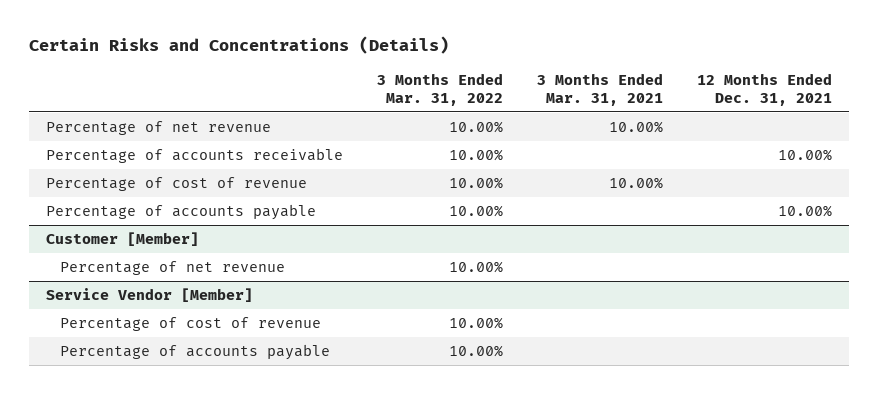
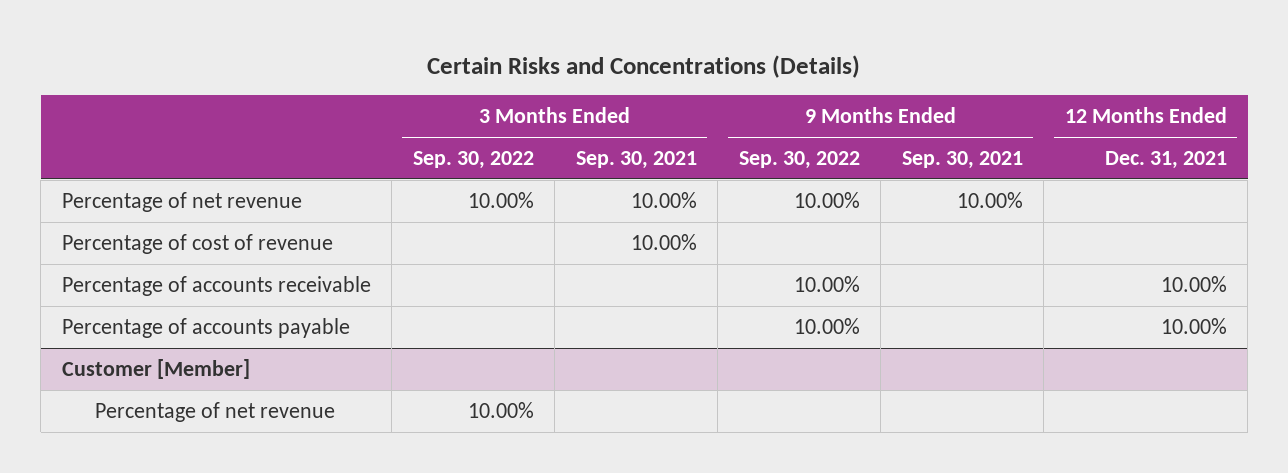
- | 3 Months Ended Mar. 31, 2022 | 3 Months Ended Mar. 31, 2021 | 12 Months Ended Dec. 31, 2021
+ | 3 Months Ended Sep. 30, 2022 | 3 Months Ended Sep. 30, 2021 | 9 Months Ended Sep. 30, 2022 | 9 Months Ended Sep. 30, 2021 | 12 Months Ended Dec. 31, 2021
moved down: Percentage of accounts receivable | | | 10.00% | | 10.00%
- Service Vendor [Member]
- Percentage of cost of revenue | 10.00% | |
- Percentage of accounts payable | 10.00% | |

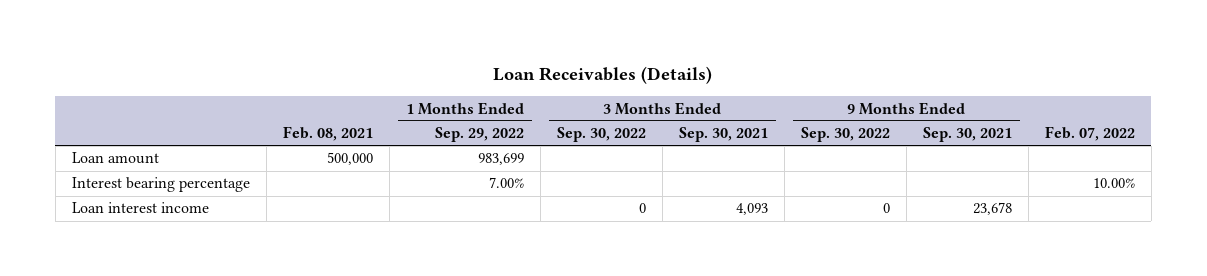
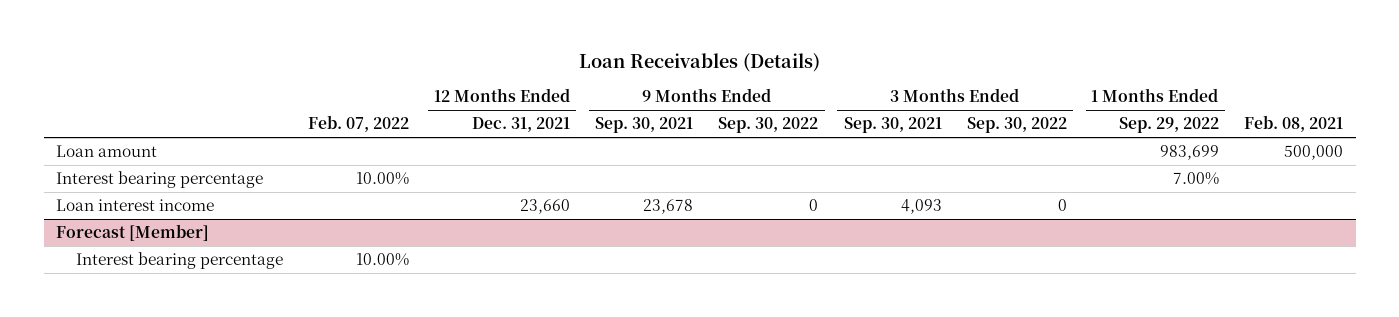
- | Feb. 08, 2021 | 1 Months Ended Sep. 29, 2022 | 3 Months Ended Sep. 30, 2022 | 3 Months Ended Sep. 30, 2021 | 9 Months Ended Sep. 30, 2022 | 9 Months Ended Sep. 30, 2021 | Feb. 07, 2022
+ | Feb. 07, 2022 | 12 Months Ended Dec. 31, 2021 | 9 Months Ended Sep. 30, 2021 | 9 Months Ended Sep. 30, 2022 | 3 Months Ended Sep. 30, 2021 | 3 Months Ended Sep. 30, 2022 | 1 Months Ended Sep. 29, 2022 | Feb. 08, 2021
+ Forecast [Member]
+ Interest bearing percentage | 10.00% | | | | | | |

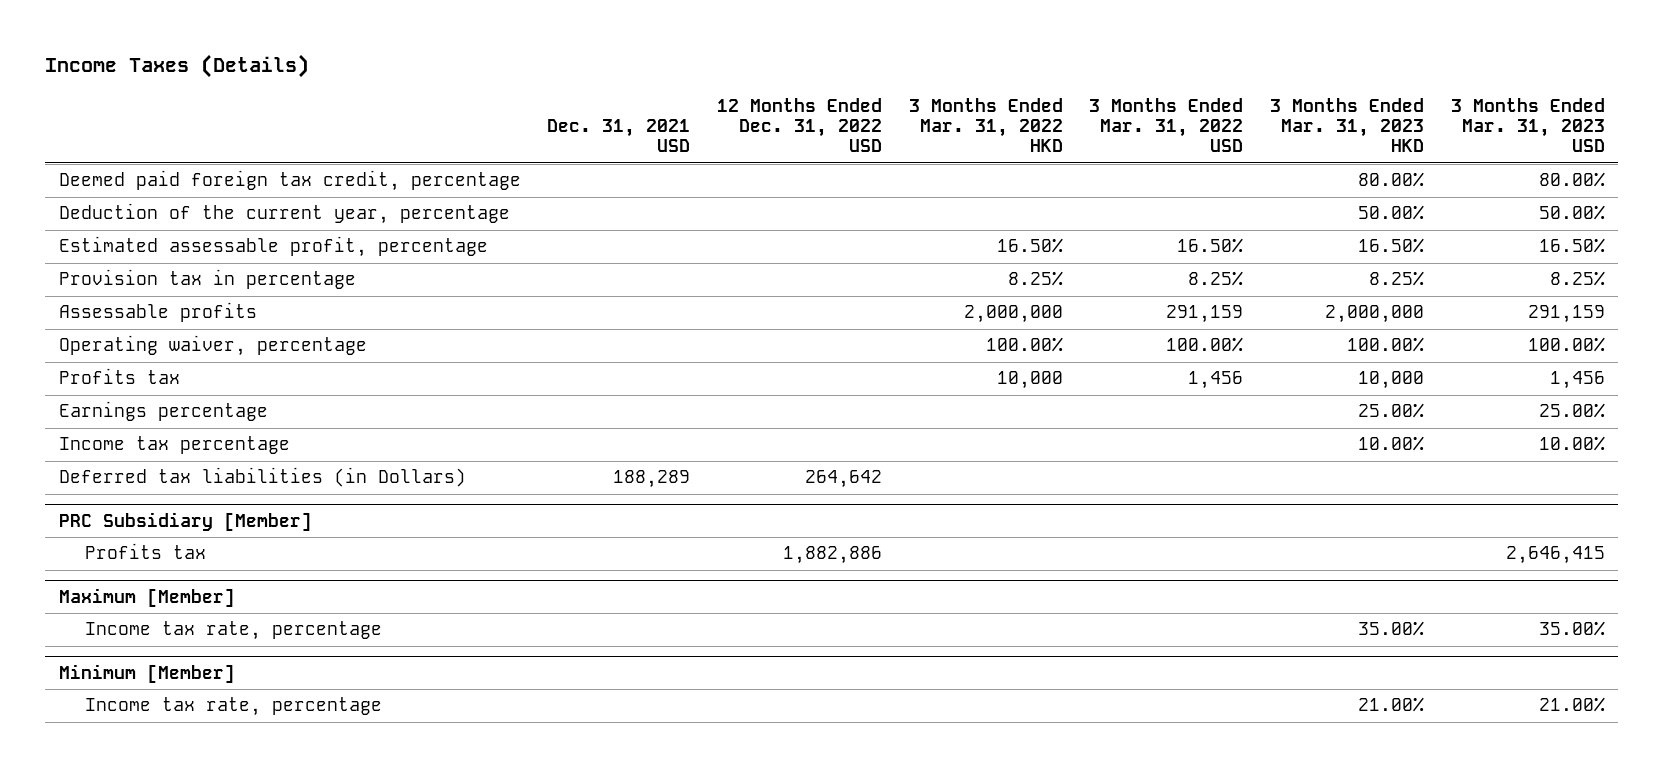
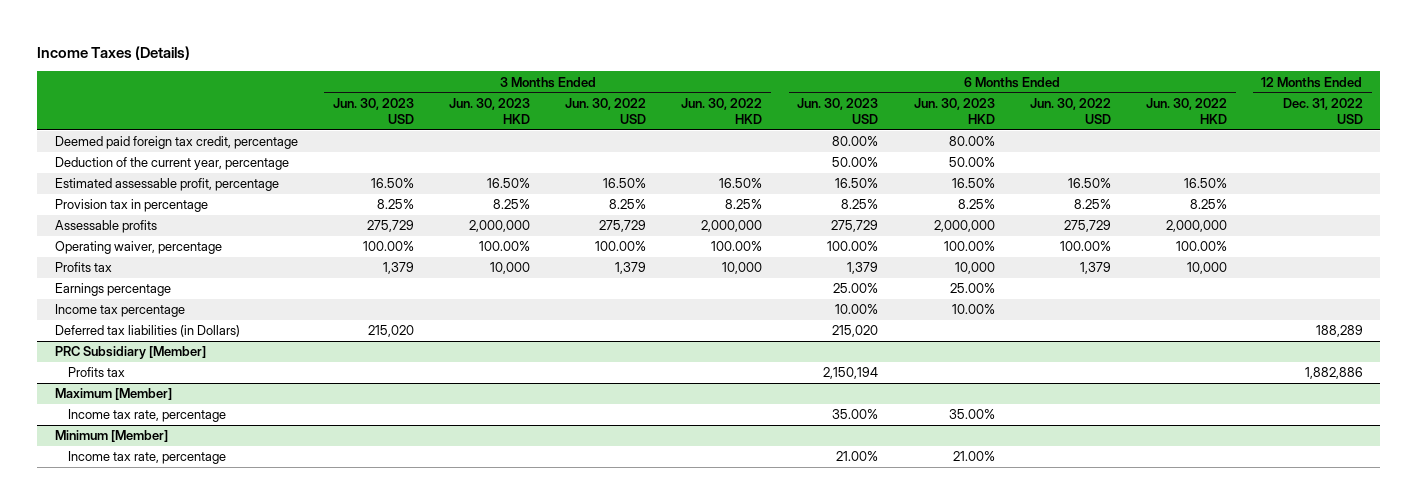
- | Dec. 31, 2021 USD | 12 Months Ended Dec. 31, 2022 USD | 3 Months Ended Mar. 31, 2022 HKD | 3 Months Ended Mar. 31, 2022 USD | 3 Months Ended Mar. 31, 2023 HKD | 3 Months Ended Mar. 31, 2023 USD
+ | 3 Months Ended Jun. 30, 2023 USD | 3 Months Ended Jun. 30, 2023 HKD | 3 Months Ended Jun. 30, 2022 USD | 3 Months Ended Jun. 30, 2022 HKD | 6 Months Ended Jun. 30, 2023 USD | 6 Months Ended Jun. 30, 2023 HKD | 6 Months Ended Jun. 30, 2022 USD | 6 Months Ended Jun. 30, 2022 HKD | 12 Months Ended Dec. 31, 2022 USD
- Deferred tax liabilities (in Dollars) | 188,289 | 264,642 | | | |
+ Deferred tax liabilities (in Dollars) | 215,020 | | | | 215,020 | | | | 188,289

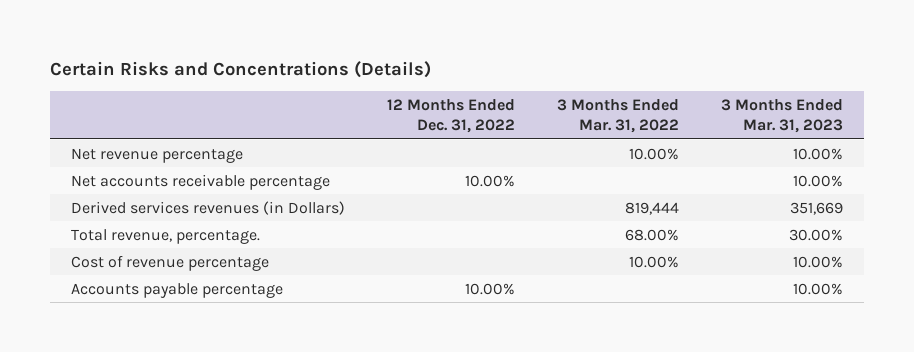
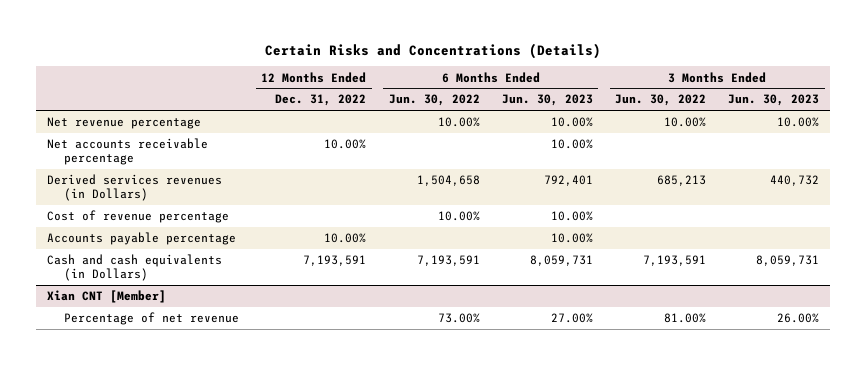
- | 12 Months Ended Dec. 31, 2022 | 3 Months Ended Mar. 31, 2022 | 3 Months Ended Mar. 31, 2023
+ | 12 Months Ended Dec. 31, 2022 | 6 Months Ended Jun. 30, 2022 | 6 Months Ended Jun. 30, 2023 | 3 Months Ended Jun. 30, 2022 | 3 Months Ended Jun. 30, 2023
- Total revenue, percentage. | | 68.00% | 30.00%
+ Cash and cash equivalents (in Dollars) | 7,193,591 | 7,193,591 | 8,059,731 | 7,193,591 | 8,059,731
+ Xian CNT [Member]
+ Percentage of net revenue | | 73.00% | 27.00% | 81.00% | 26.00%

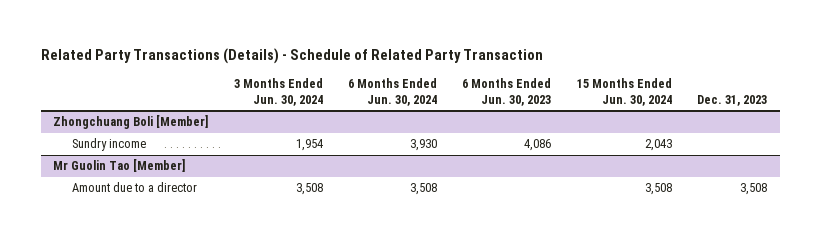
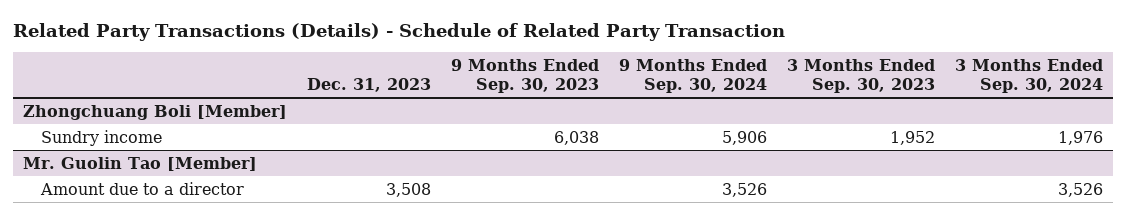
- | 3 Months Ended Jun. 30, 2024 | 6 Months Ended Jun. 30, 2024 | 6 Months Ended Jun. 30, 2023 | 15 Months Ended Jun. 30, 2024 | Dec. 31, 2023
+ | Dec. 31, 2023 | 9 Months Ended Sep. 30, 2023 | 9 Months Ended Sep. 30, 2024 | 3 Months Ended Sep. 30, 2023 | 3 Months Ended Sep. 30, 2024
- Mr Guolin Tao [Member]
+ Mr. Guolin Tao [Member]

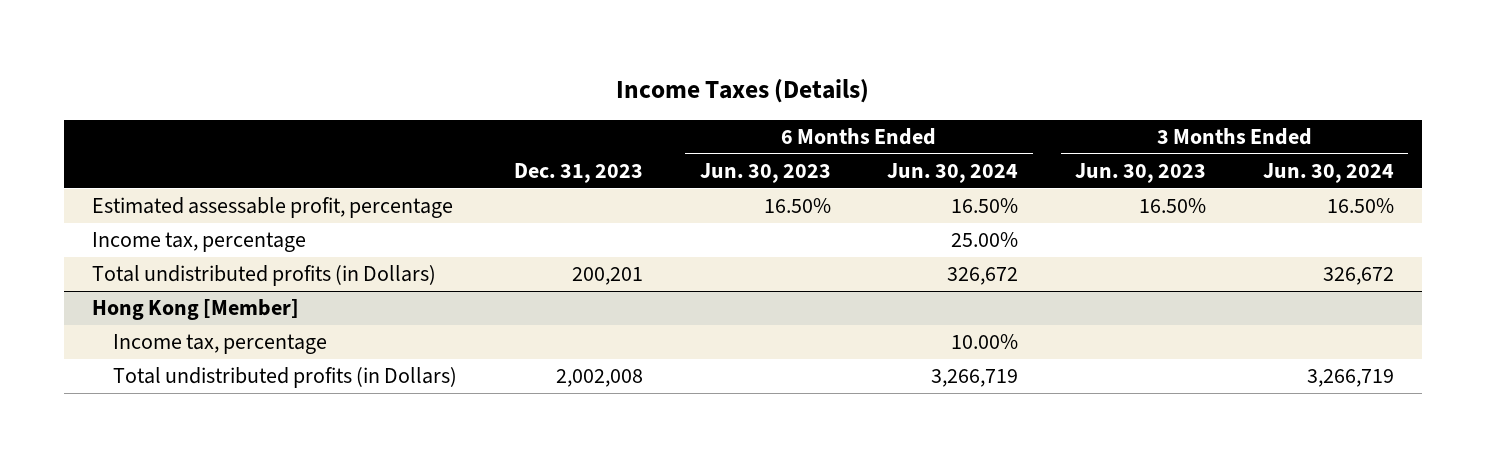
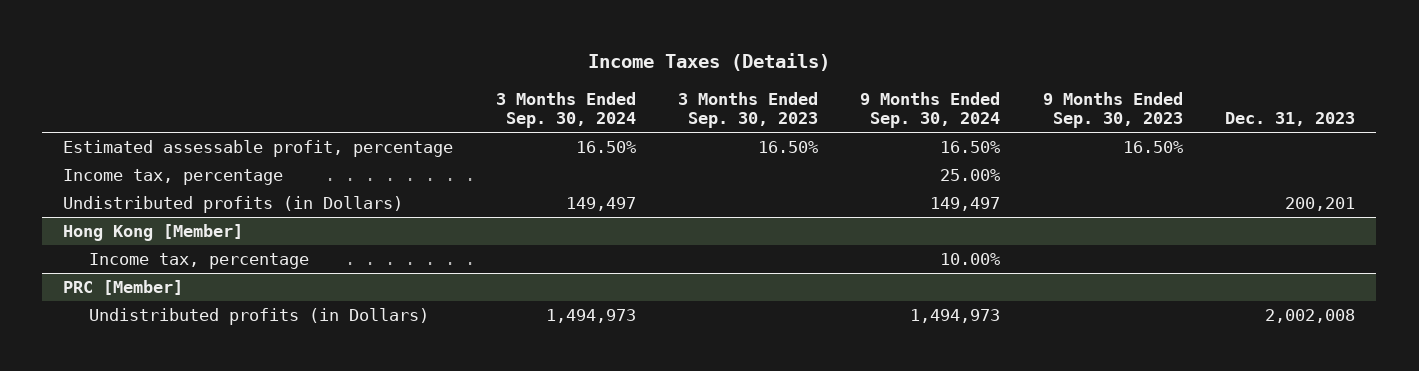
- | Dec. 31, 2023 | 6 Months Ended Jun. 30, 2023 | 6 Months Ended Jun. 30, 2024 | 3 Months Ended Jun. 30, 2023 | 3 Months Ended Jun. 30, 2024
+ | 3 Months Ended Sep. 30, 2024 | 3 Months Ended Sep. 30, 2023 | 9 Months Ended Sep. 30, 2024 | 9 Months Ended Sep. 30, 2023 | Dec. 31, 2023
- Total undistributed profits (in Dollars) | 200,201 | | 326,672 | | 326,672
+ Undistributed profits (in Dollars) | 149,497 | | 149,497 | | 200,201
@ Hong Kong [Member]
- Total undistributed profits (in Dollars) | 2,002,008 | | 3,266,719 | | 3,266,719
+ PRC [Member]
+ Undistributed profits (in Dollars) | 1,494,973 | | 1,494,973 | | 2,002,008

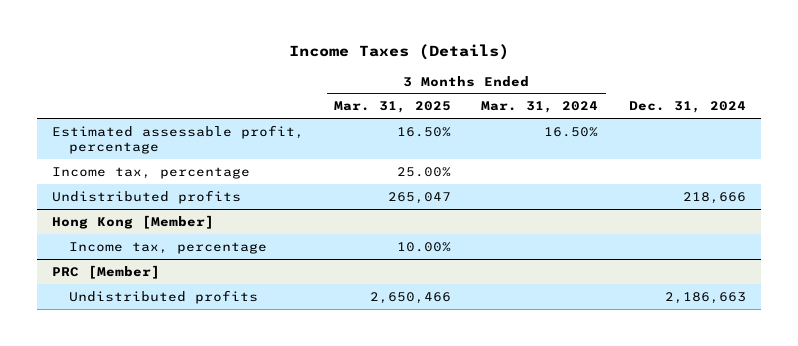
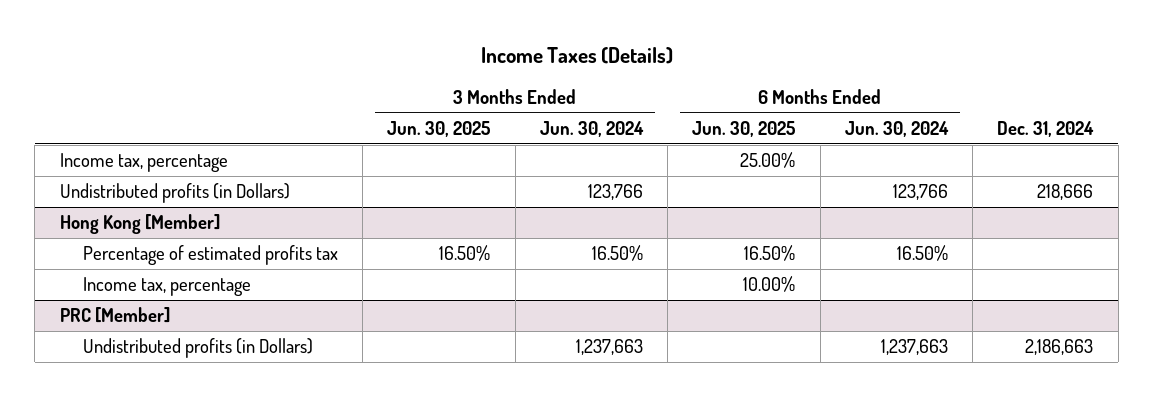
- | 3 Months Ended Mar. 31, 2025 | 3 Months Ended Mar. 31, 2024 | Dec. 31, 2024
+ | 3 Months Ended Jun. 30, 2025 | 3 Months Ended Jun. 30, 2024 | 6 Months Ended Jun. 30, 2025 | 6 Months Ended Jun. 30, 2024 | Dec. 31, 2024
- Estimated assessable profit, percentage | 16.50% | 16.50% |
- Undistributed profits | 265,047 | | 218,666
+ Undistributed profits (in Dollars) | | 123,766 | | 123,766 | 218,666
@ Hong Kong [Member]
+ Percentage of estimated profits tax | 16.50% | 16.50% | 16.50% | 16.50% |
@ PRC [Member]
- Undistributed profits | 2,650,466 | | 2,186,663
+ Undistributed profits (in Dollars) | | 1,237,663 | | 1,237,663 | 2,186,663

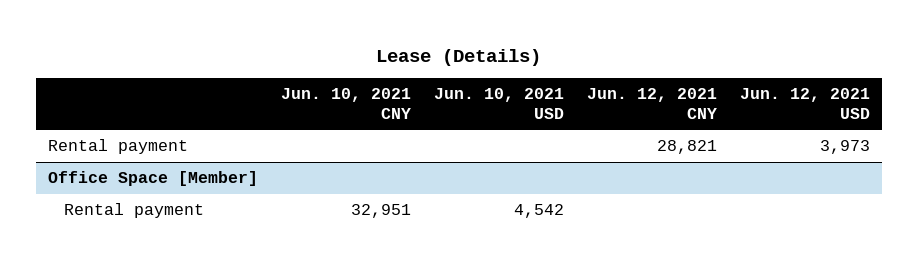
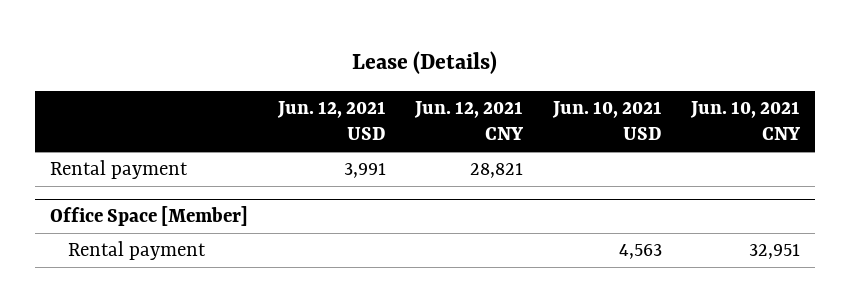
- | Jun. 10, 2021 CNY | Jun. 10, 2021 USD | Jun. 12, 2021 CNY | Jun. 12, 2021 USD
+ | Jun. 12, 2021 USD | Jun. 12, 2021 CNY | Jun. 10, 2021 USD | Jun. 10, 2021 CNY
- Rental payment | | | 28,821 | 3,973
+ Rental payment | 3,991 | 28,821 | |
@ Office Space [Member]
- Rental payment | 32,951 | 4,542 | |
+ Rental payment | | | 4,563 | 32,951

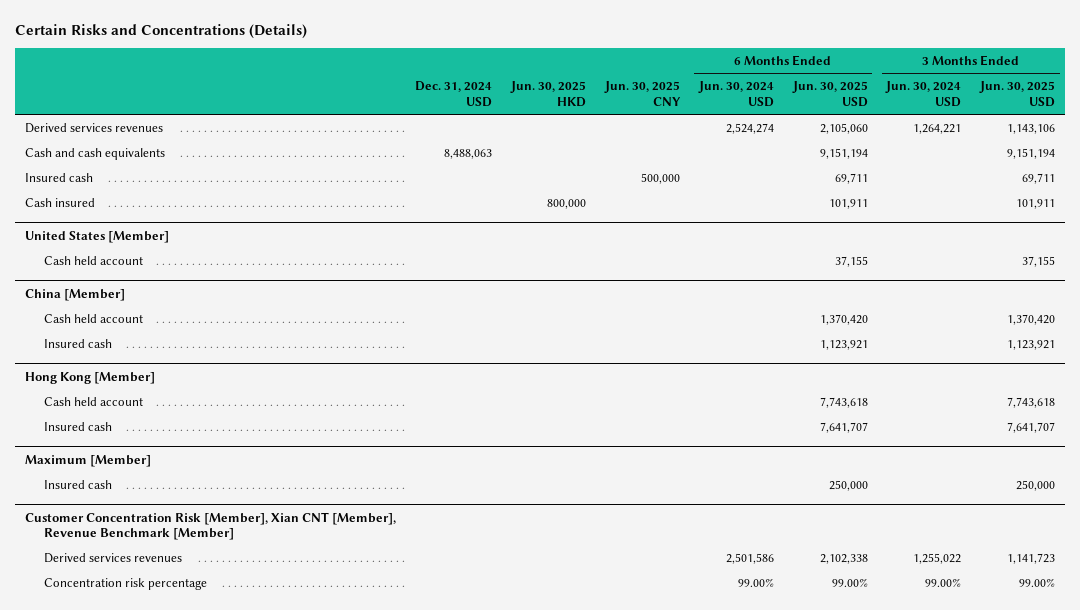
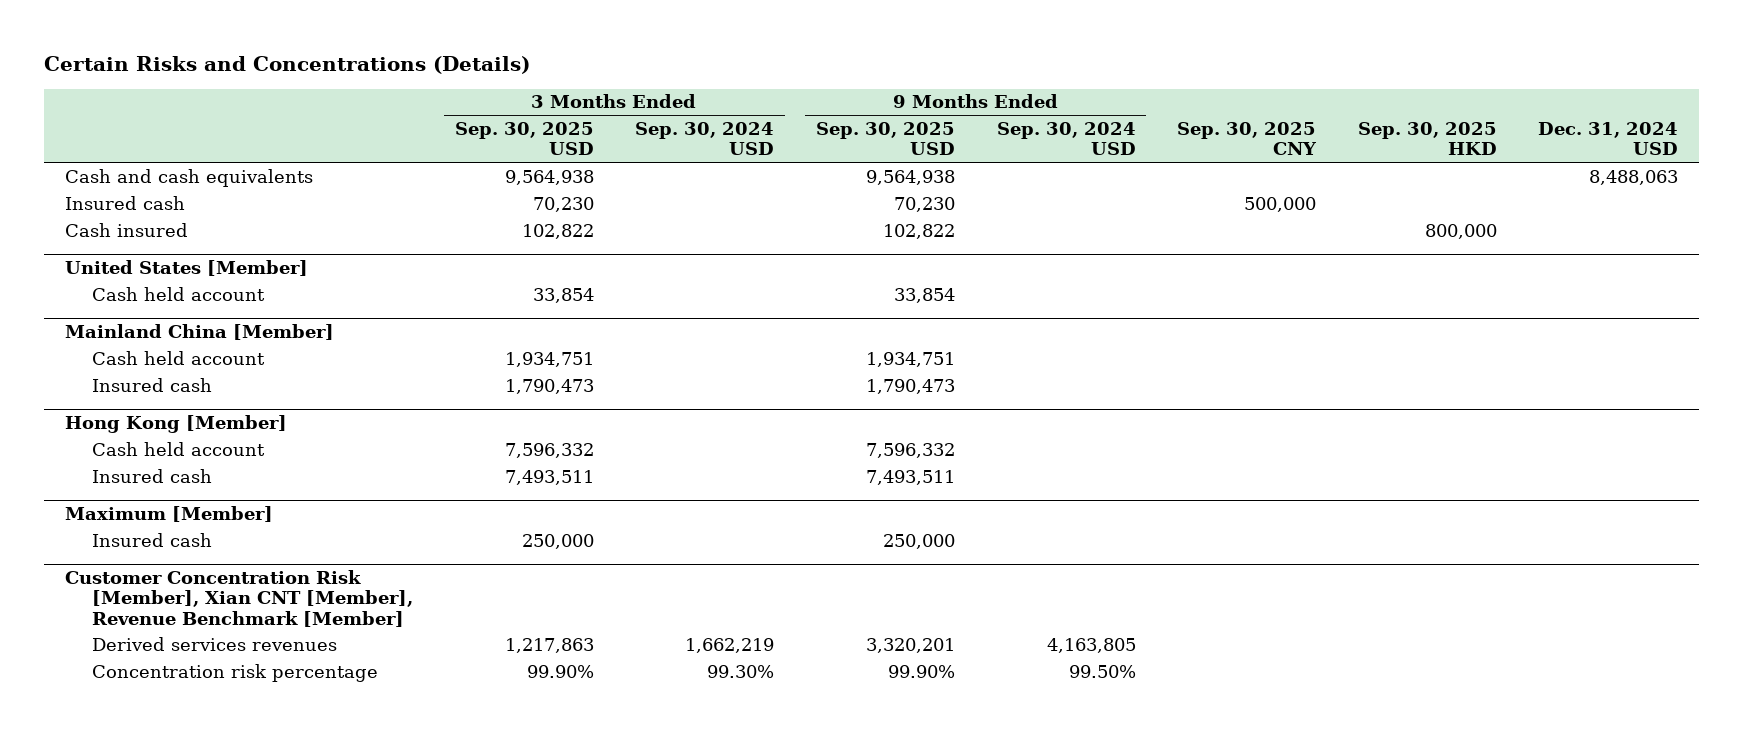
- | Dec. 31, 2024 USD | Jun. 30, 2025 HKD | Jun. 30, 2025 CNY | 6 Months Ended Jun. 30, 2024 USD | 6 Months Ended Jun. 30, 2025 USD | 3 Months Ended Jun. 30, 2024 USD | 3 Months Ended Jun. 30, 2025 USD
+ | 3 Months Ended Sep. 30, 2025 USD | 3 Months Ended Sep. 30, 2024 USD | 9 Months Ended Sep. 30, 2025 USD | 9 Months Ended Sep. 30, 2024 USD | Sep. 30, 2025 CNY | Sep. 30, 2025 HKD | Dec. 31, 2024 USD
- Derived services revenues | | | | 2,524,274 | 2,105,060 | 1,264,221 | 1,143,106
- China [Member]
+ Mainland China [Member]

